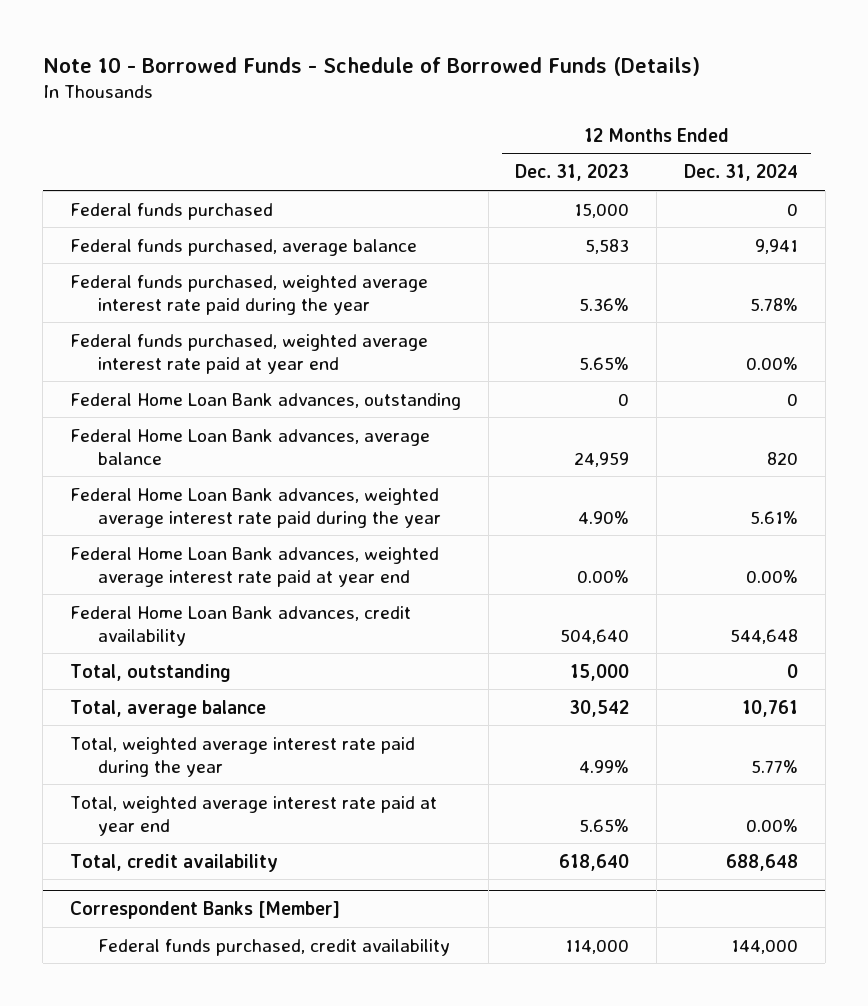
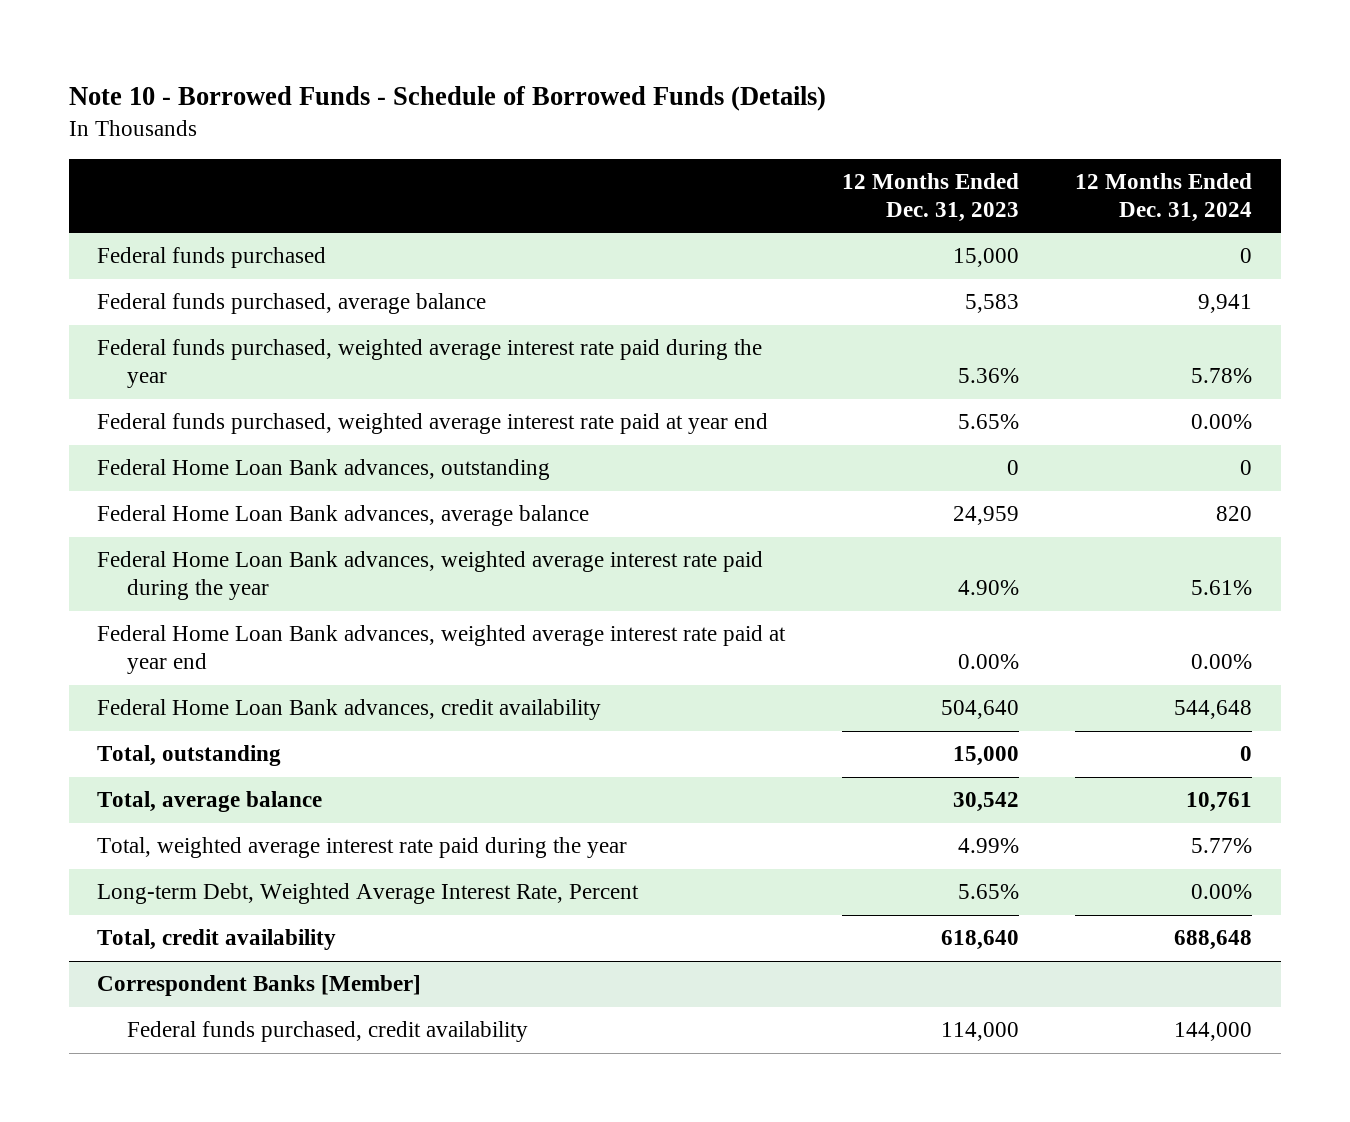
- Total, weighted average interest rate paid at year end | 5.65% | 0.00%
+ Long-term Debt, Weighted Average Interest Rate, Percent | 5.65% | 0.00%

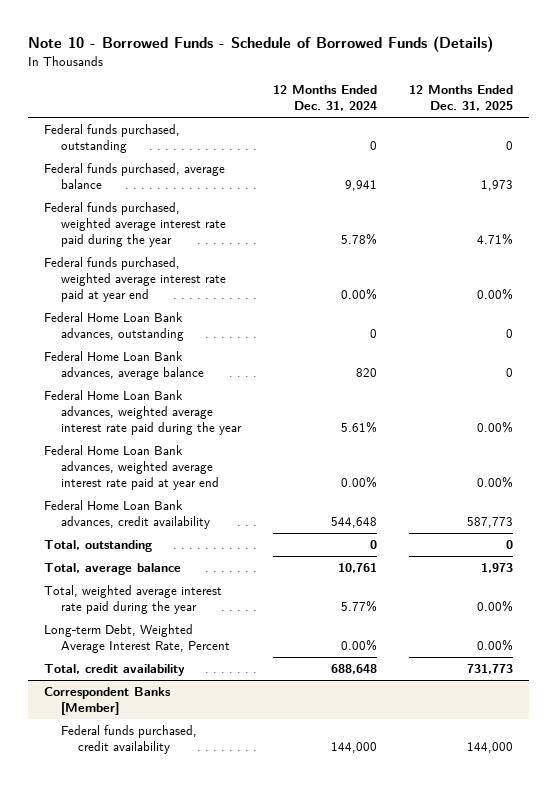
- | 12 Months Ended Dec. 31, 2023 | 12 Months Ended Dec. 31, 2024
+ | 12 Months Ended Dec. 31, 2024 | 12 Months Ended Dec. 31, 2025
- Federal funds purchased | 15,000 | 0
+ Federal funds purchased, outstanding | 0 | 0

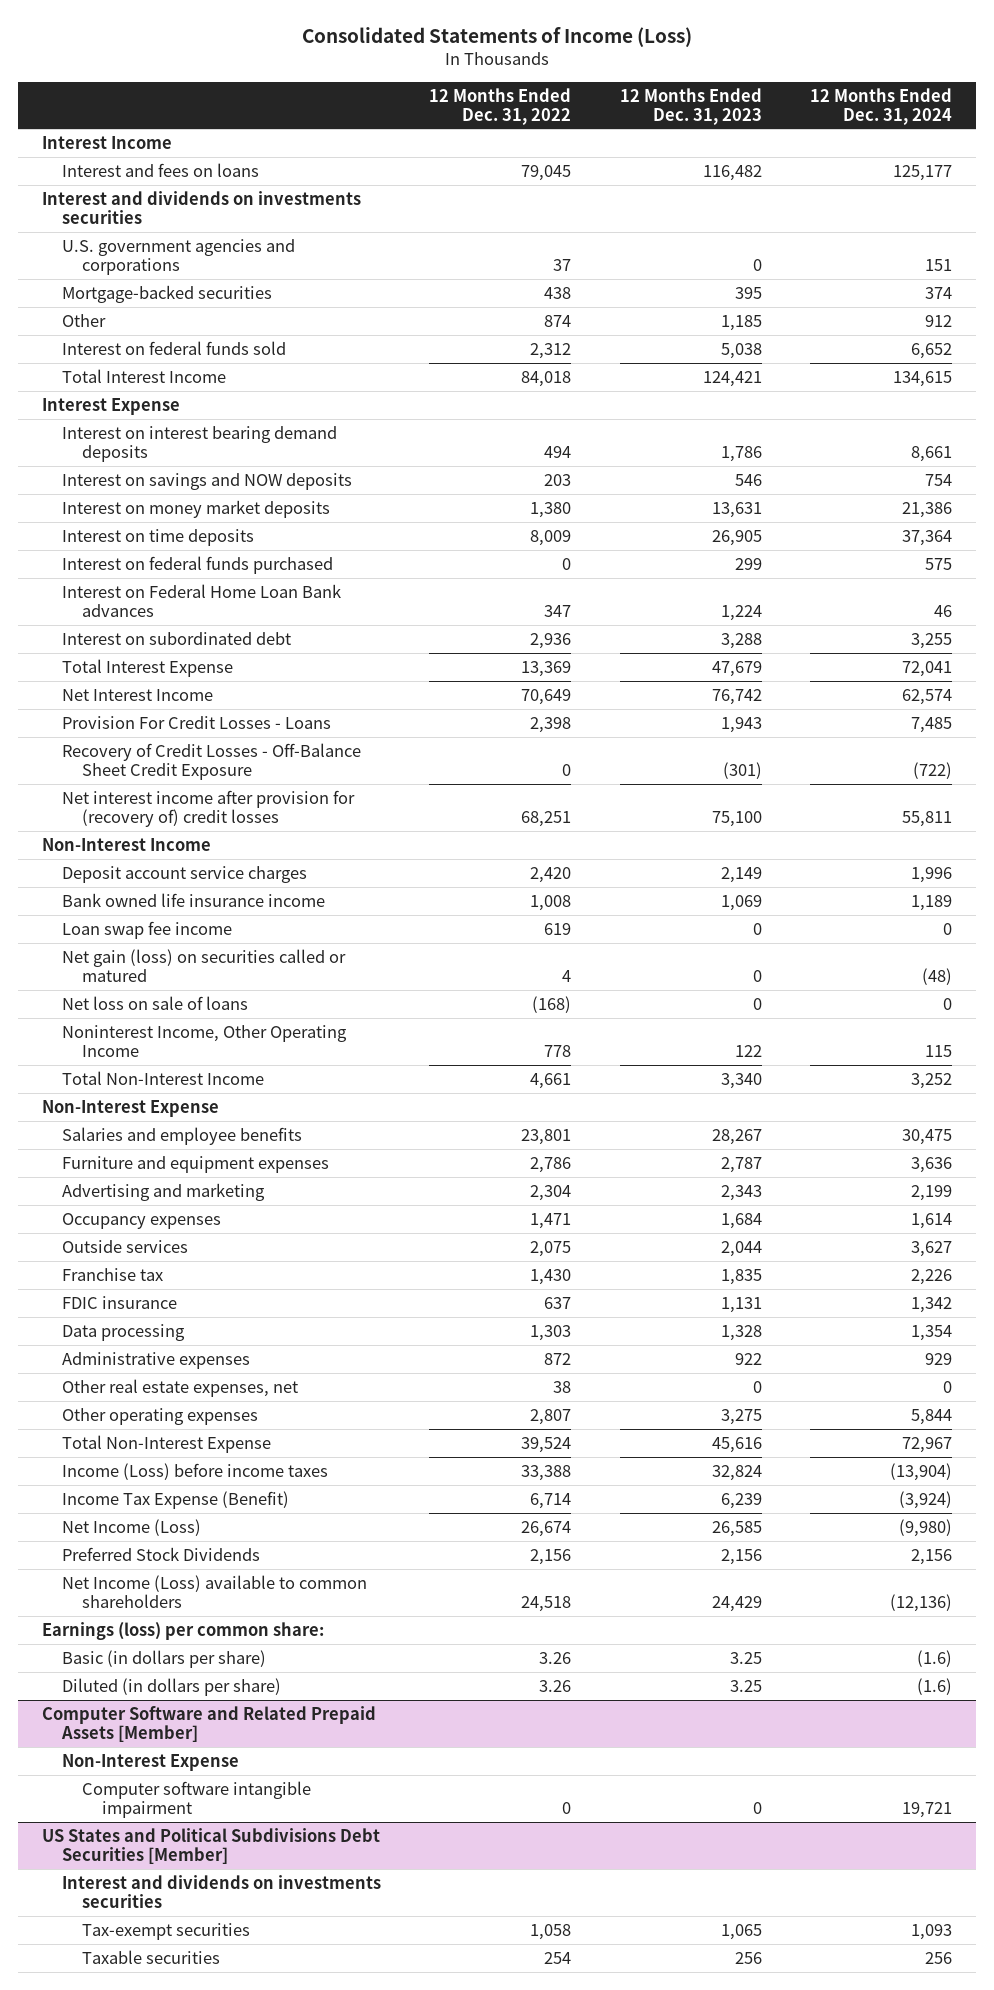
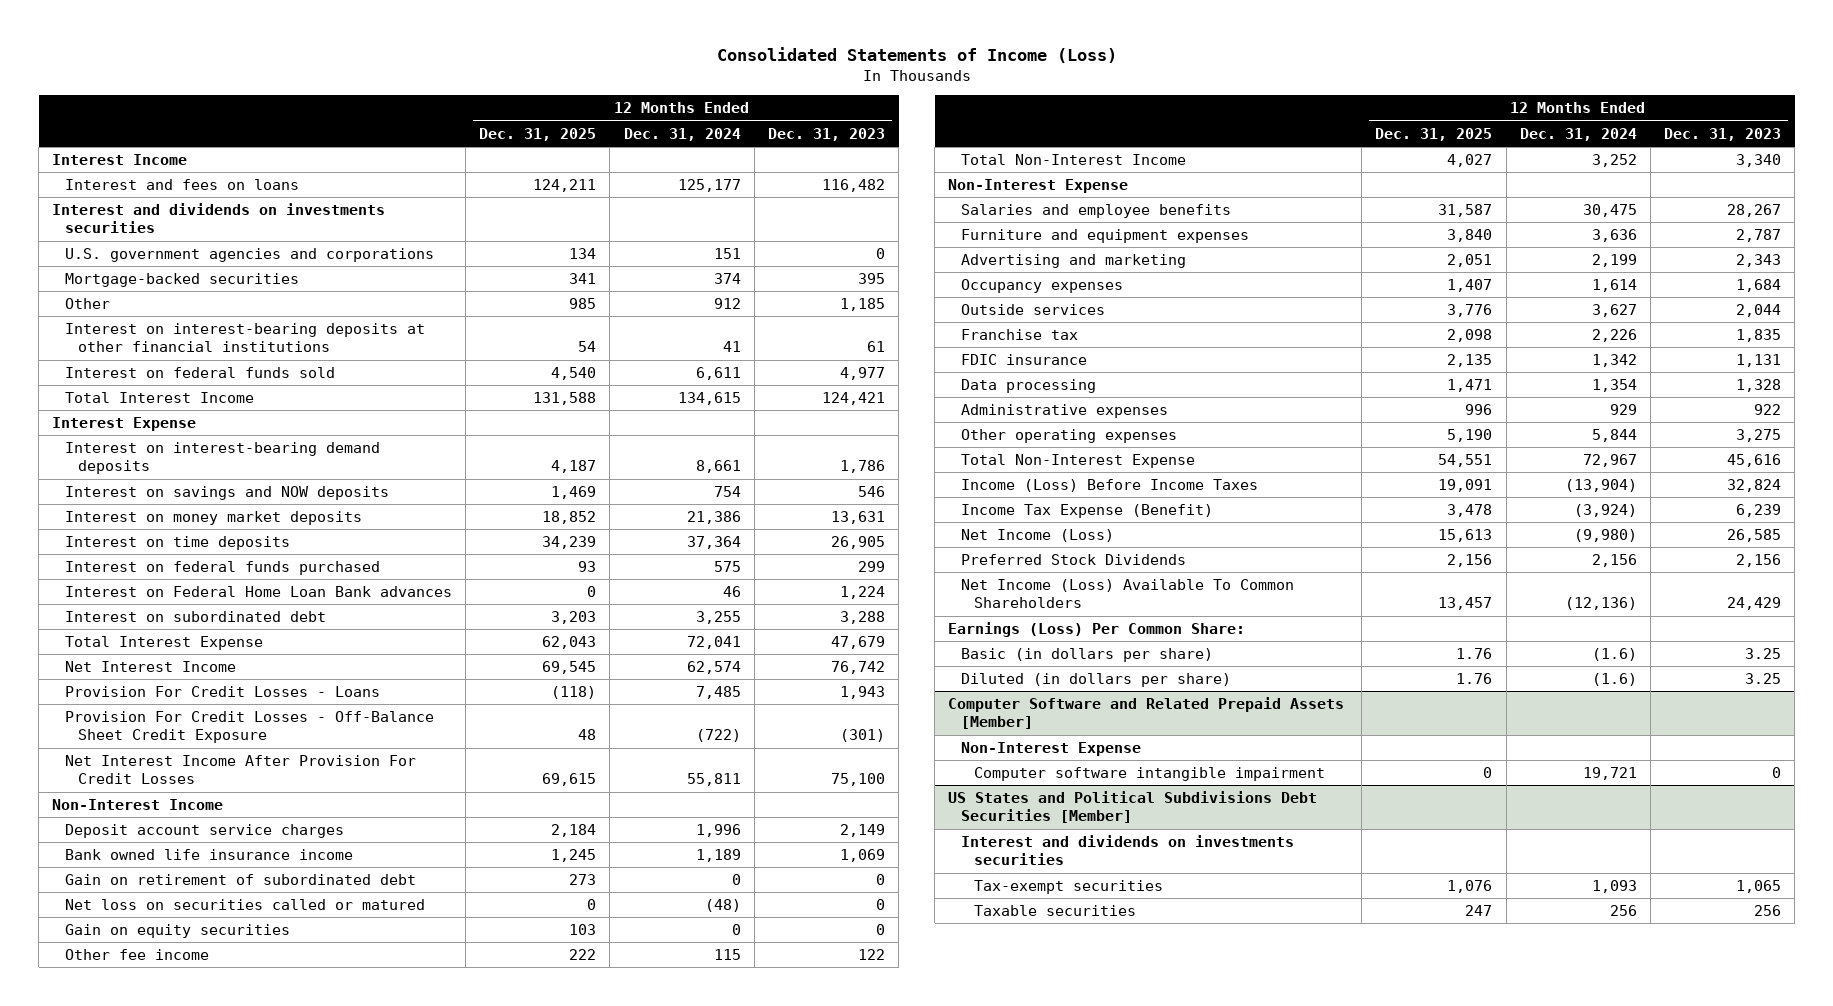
- | 12 Months Ended Dec. 31, 2022 | 12 Months Ended Dec. 31, 2023 | 12 Months Ended Dec. 31, 2024
+ | 12 Months Ended Dec. 31, 2025 | 12 Months Ended Dec. 31, 2024 | 12 Months Ended Dec. 31, 2023
- Interest on federal funds sold | 2,312 | 5,038 | 6,652
+ Interest on interest-bearing deposits at other financial institutions | 54 | 41 | 61
+ Interest on federal funds sold | 4,540 | 6,611 | 4,977
- Interest on interest bearing demand deposits | 494 | 1,786 | 8,661
+ Interest on interest-bearing demand deposits | 4,187 | 8,661 | 1,786
- Recovery of Credit Losses - Off-Balance Sheet Credit Exposure | 0 | (301) | (722)
- Net interest income after provision for (recovery of) credit losses | 68,251 | 75,100 | 55,811
+ Provision For Credit Losses - Off-Balance Sheet Credit Exposure | 48 | (722) | (301)
+ Net Interest Income After Provision For Credit Losses | 69,615 | 55,811 | 75,100
- Loan swap fee income | 619 | 0 | 0
- Net gain (loss) on securities called or matured | 4 | 0 | (48)
- Net loss on sale of loans | (168) | 0 | 0
- Noninterest Income, Other Operating Income | 778 | 122 | 115
+ Gain on retirement of subordinated debt | 273 | 0 | 0
+ Net loss on securities called or matured | 0 | (48) | 0
+ Gain on equity securities | 103 | 0 | 0
+ Other fee income | 222 | 115 | 122
- Other real estate expenses, net | 38 | 0 | 0
- Income (Loss) before income taxes | 33,388 | 32,824 | (13,904)
+ Income (Loss) Before Income Taxes | 19,091 | (13,904) | 32,824
- Net Income (Loss) available to common shareholders | 24,518 | 24,429 | (12,136)
- Earnings (loss) per common share:
+ Net Income (Loss) Available To Common Shareholders | 13,457 | (12,136) | 24,429
+ Earnings (Loss) Per Common Share:

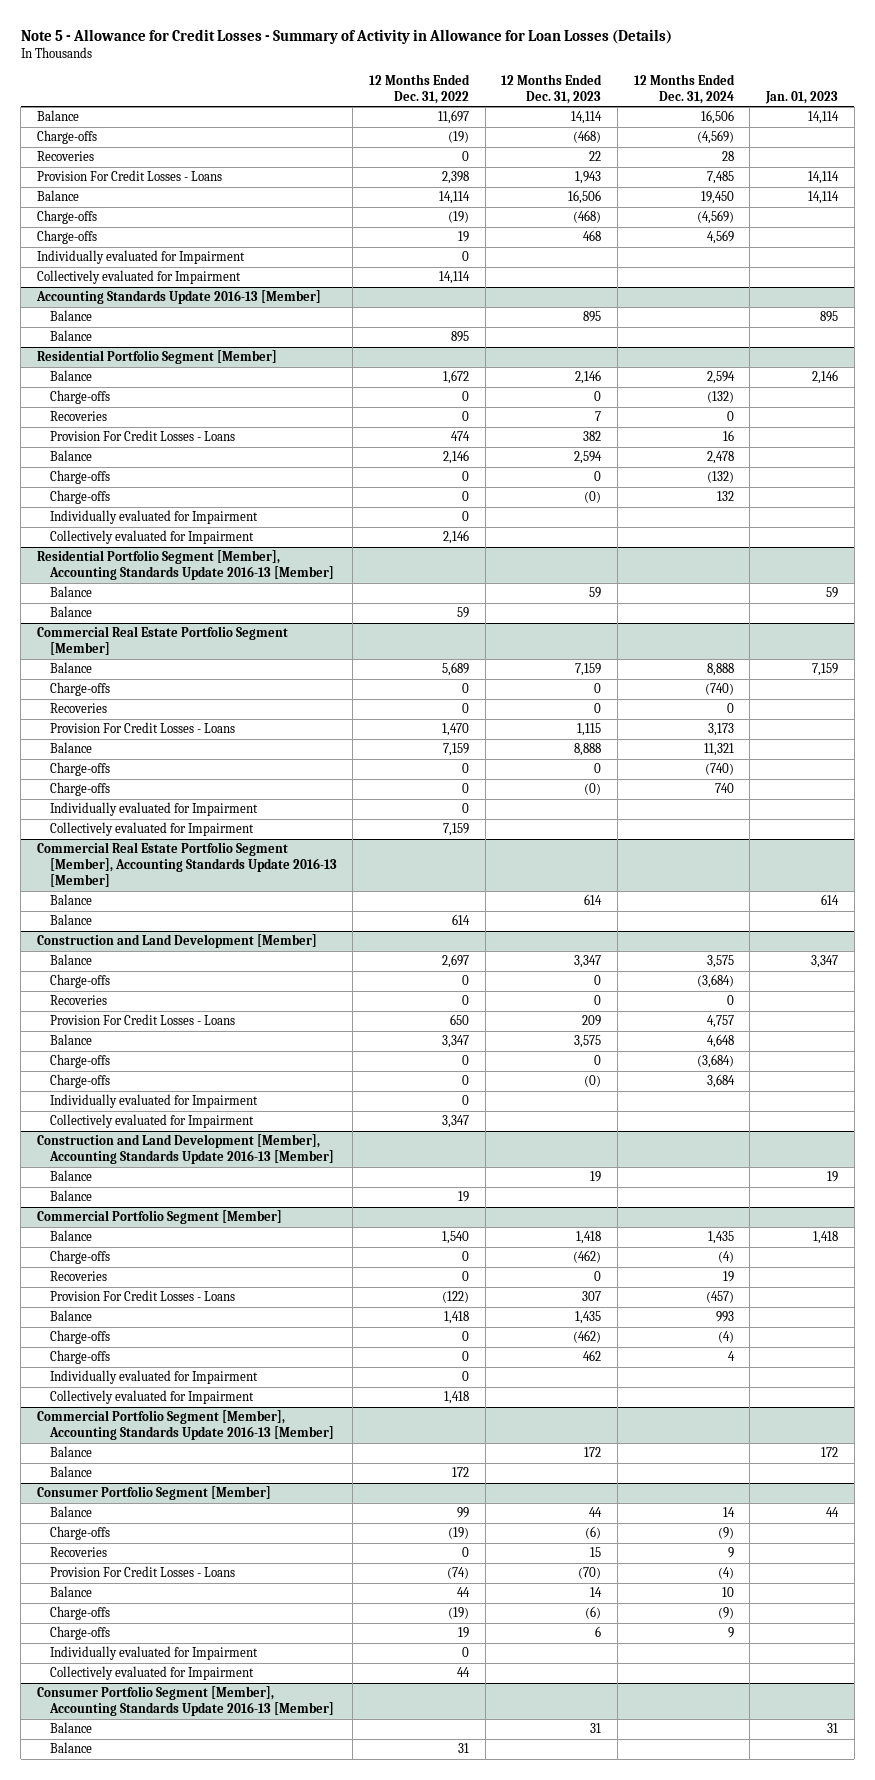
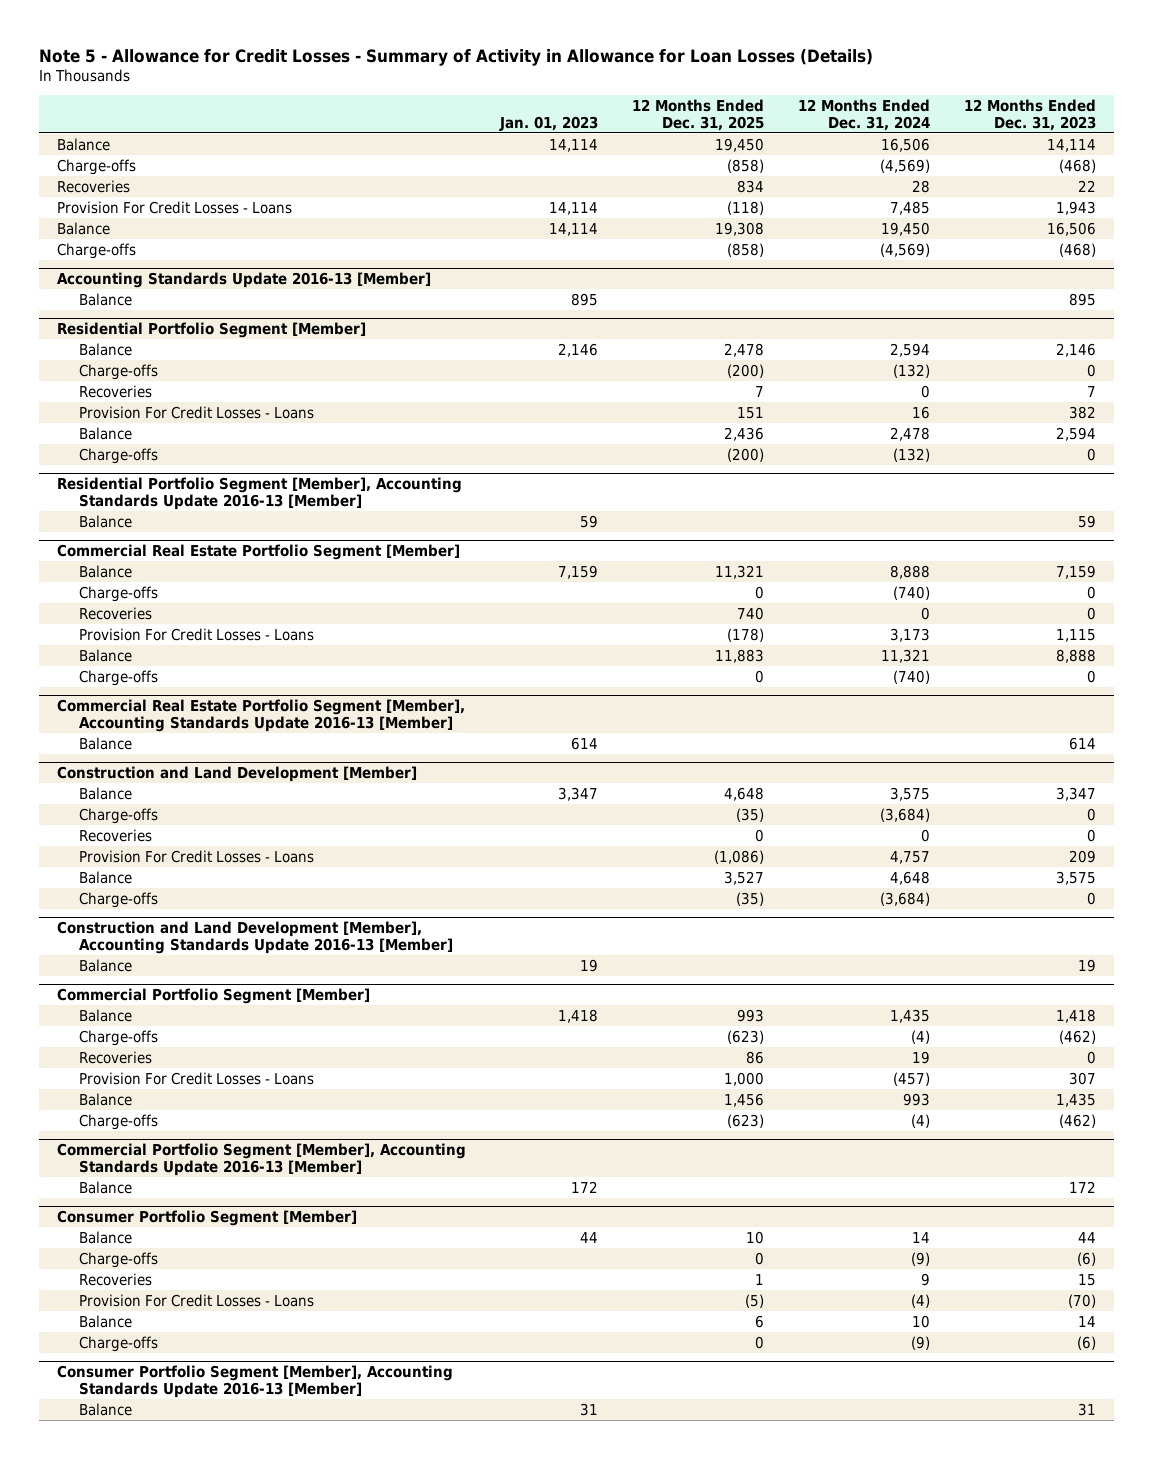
- | 12 Months Ended Dec. 31, 2022 | 12 Months Ended Dec. 31, 2023 | 12 Months Ended Dec. 31, 2024 | Jan. 01, 2023
+ | Jan. 01, 2023 | 12 Months Ended Dec. 31, 2025 | 12 Months Ended Dec. 31, 2024 | 12 Months Ended Dec. 31, 2023
- Charge-offs | 19 | 468 | 4,569 |
- Individually evaluated for Impairment | 0 | | |
- Collectively evaluated for Impairment | 14,114 | | |
@ Accounting Standards Update 2016-13 [Member]
- Balance | 895 | | |
@ Residential Portfolio Segment [Member]
- Charge-offs | 0 | (0) | 132 |
- Individually evaluated for Impairment | 0 | | |
- Collectively evaluated for Impairment | 2,146 | | |
@ Residential Portfolio Segment [Member], Accounting Standards Update 2016-13 [Member]
- Balance | 59 | | |
@ Commercial Real Estate Portfolio Segment [Member]
- Charge-offs | 0 | (0) | 740 |
- Individually evaluated for Impairment | 0 | | |
- Collectively evaluated for Impairment | 7,159 | | |
@ Commercial Real Estate Portfolio Segment [Member], Accounting Standards Update 2016-13 [Member]
- Balance | 614 | | |
@ Construction and Land Development [Member]
- Charge-offs | 0 | (0) | 3,684 |
- Individually evaluated for Impairment | 0 | | |
- Collectively evaluated for Impairment | 3,347 | | |
@ Construction and Land Development [Member], Accounting Standards Update 2016-13 [Member]
- Balance | 19 | | |
@ Commercial Portfolio Segment [Member]
- Charge-offs | 0 | 462 | 4 |
- Individually evaluated for Impairment | 0 | | |
- Collectively evaluated for Impairment | 1,418 | | |
@ Commercial Portfolio Segment [Member], Accounting Standards Update 2016-13 [Member]
- Balance | 172 | | |
@ Consumer Portfolio Segment [Member]
- Charge-offs | 19 | 6 | 9 |
- Individually evaluated for Impairment | 0 | | |
- Collectively evaluated for Impairment | 44 | | |
@ Consumer Portfolio Segment [Member], Accounting Standards Update 2016-13 [Member]
- Balance | 31 | | |

